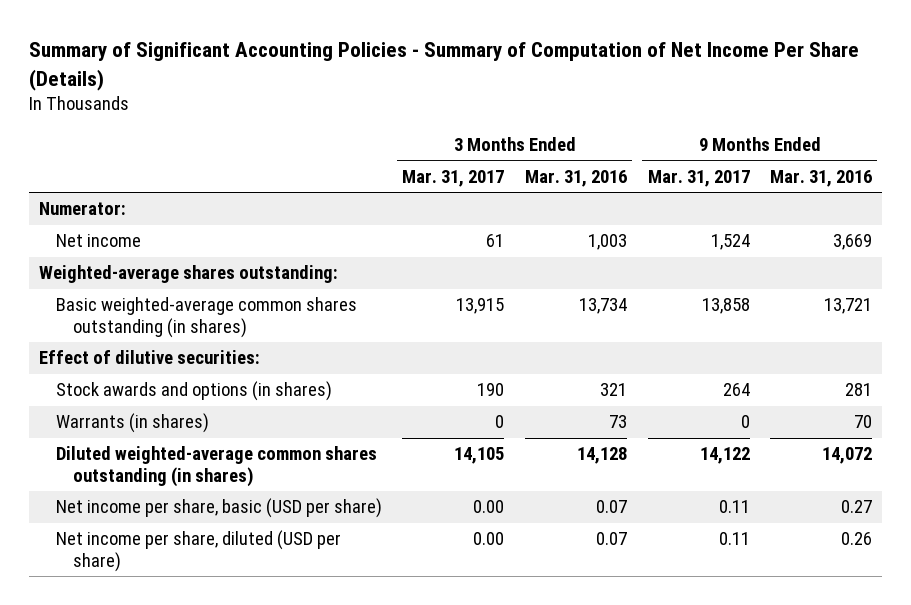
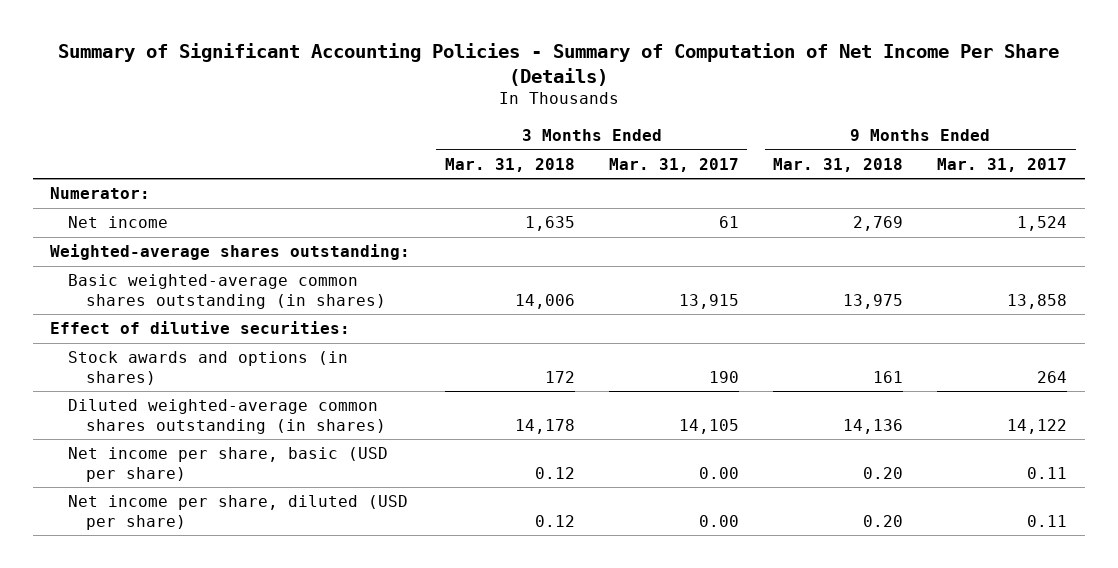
- | 3 Months Ended Mar. 31, 2017 | 3 Months Ended Mar. 31, 2016 | 9 Months Ended Mar. 31, 2017 | 9 Months Ended Mar. 31, 2016
+ | 3 Months Ended Mar. 31, 2018 | 3 Months Ended Mar. 31, 2017 | 9 Months Ended Mar. 31, 2018 | 9 Months Ended Mar. 31, 2017
- Warrants (in shares) | 0 | 73 | 0 | 70

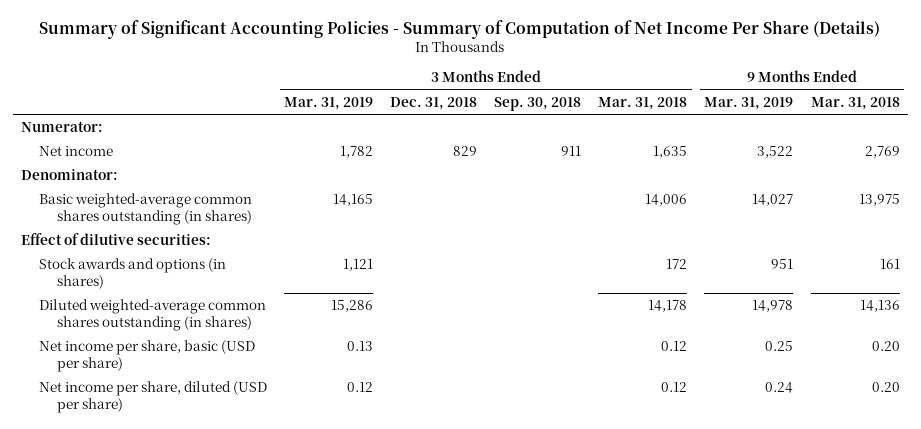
- | 3 Months Ended Mar. 31, 2018 | 3 Months Ended Mar. 31, 2017 | 9 Months Ended Mar. 31, 2018 | 9 Months Ended Mar. 31, 2017
+ | 3 Months Ended Mar. 31, 2019 | 3 Months Ended Dec. 31, 2018 | 3 Months Ended Sep. 30, 2018 | 3 Months Ended Mar. 31, 2018 | 9 Months Ended Mar. 31, 2019 | 9 Months Ended Mar. 31, 2018
- Weighted-average shares outstanding:
+ Denominator:

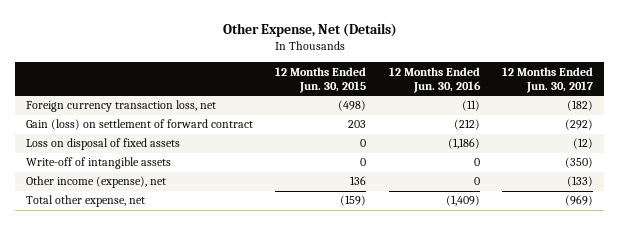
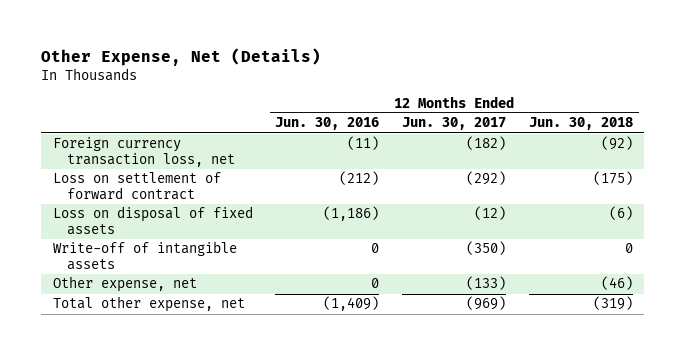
- | 12 Months Ended Jun. 30, 2015 | 12 Months Ended Jun. 30, 2016 | 12 Months Ended Jun. 30, 2017
+ | 12 Months Ended Jun. 30, 2016 | 12 Months Ended Jun. 30, 2017 | 12 Months Ended Jun. 30, 2018
- Gain (loss) on settlement of forward contract | 203 | (212) | (292)
+ Loss on settlement of forward contract | (212) | (292) | (175)
- Other income (expense), net | 136 | 0 | (133)
+ Other expense, net | 0 | (133) | (46)

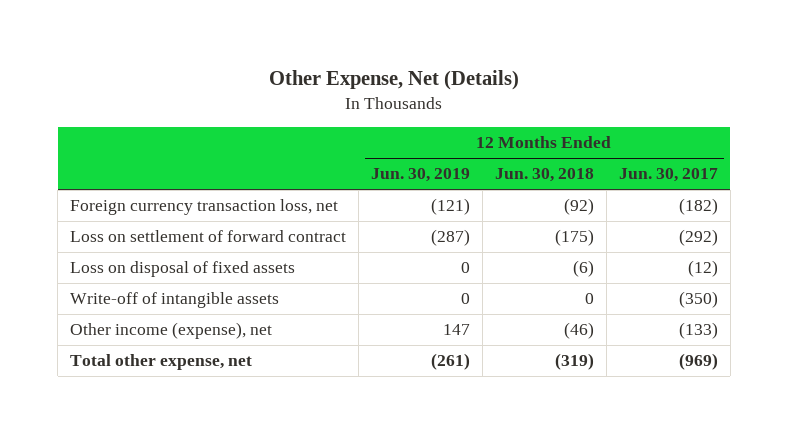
- | 12 Months Ended Jun. 30, 2016 | 12 Months Ended Jun. 30, 2017 | 12 Months Ended Jun. 30, 2018
+ | 12 Months Ended Jun. 30, 2019 | 12 Months Ended Jun. 30, 2018 | 12 Months Ended Jun. 30, 2017
- Other expense, net | 0 | (133) | (46)
+ Other income (expense), net | 147 | (46) | (133)

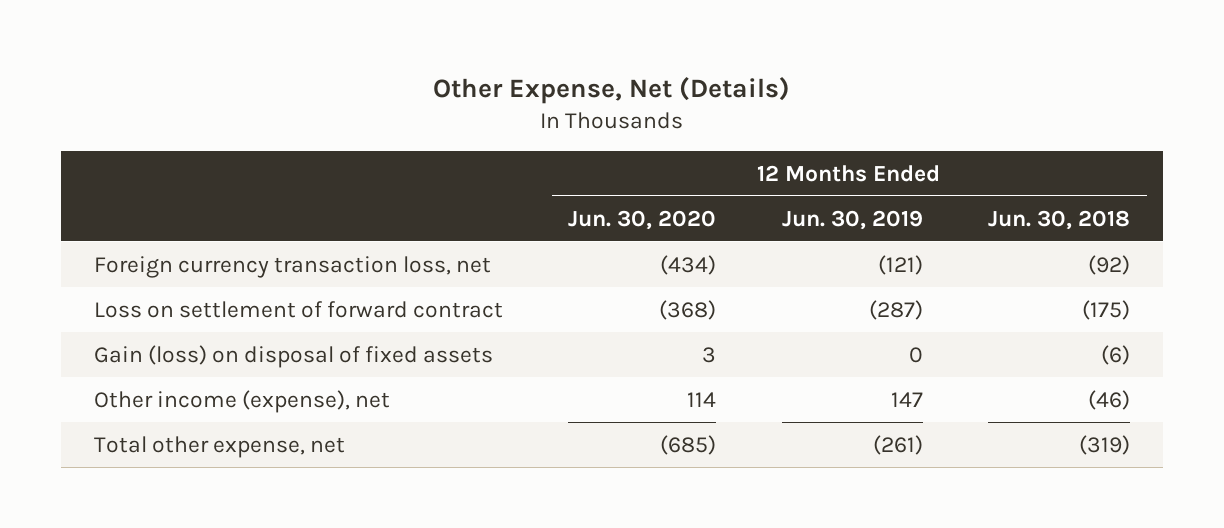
- | 12 Months Ended Jun. 30, 2019 | 12 Months Ended Jun. 30, 2018 | 12 Months Ended Jun. 30, 2017
+ | 12 Months Ended Jun. 30, 2020 | 12 Months Ended Jun. 30, 2019 | 12 Months Ended Jun. 30, 2018
- Loss on disposal of fixed assets | 0 | (6) | (12)
- Write-off of intangible assets | 0 | 0 | (350)
+ Gain (loss) on disposal of fixed assets | 3 | 0 | (6)

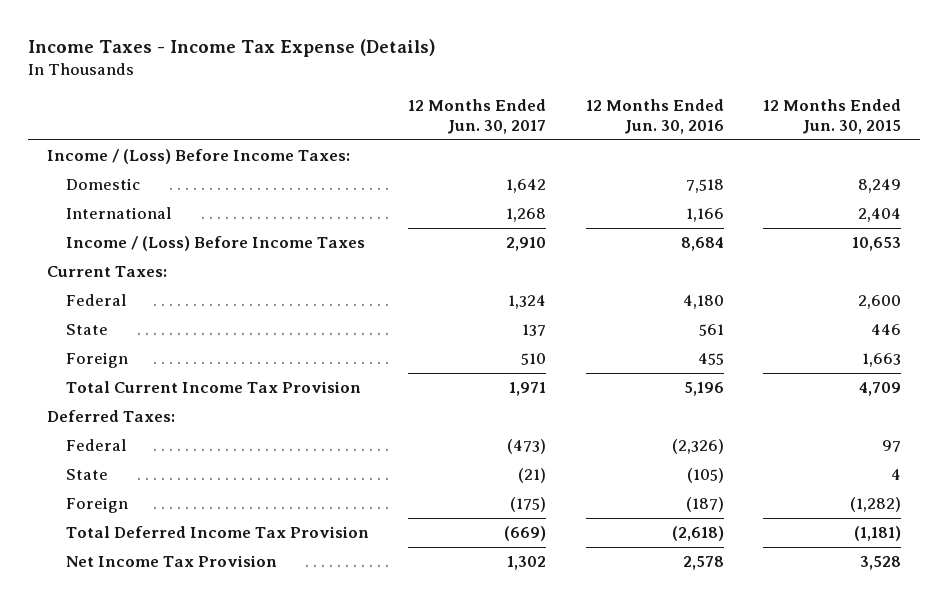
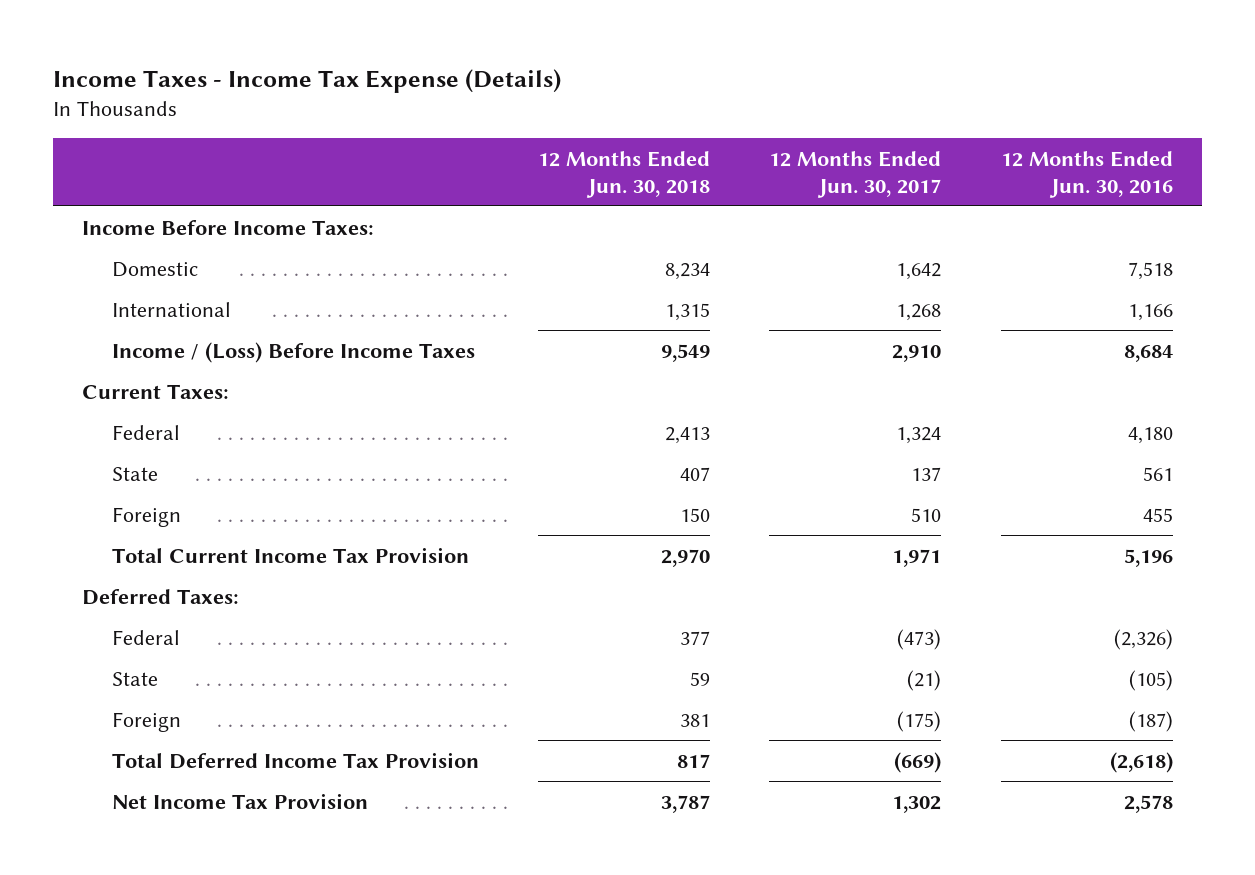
- | 12 Months Ended Jun. 30, 2017 | 12 Months Ended Jun. 30, 2016 | 12 Months Ended Jun. 30, 2015
+ | 12 Months Ended Jun. 30, 2018 | 12 Months Ended Jun. 30, 2017 | 12 Months Ended Jun. 30, 2016
- Income / (Loss) Before Income Taxes:
+ Income Before Income Taxes:

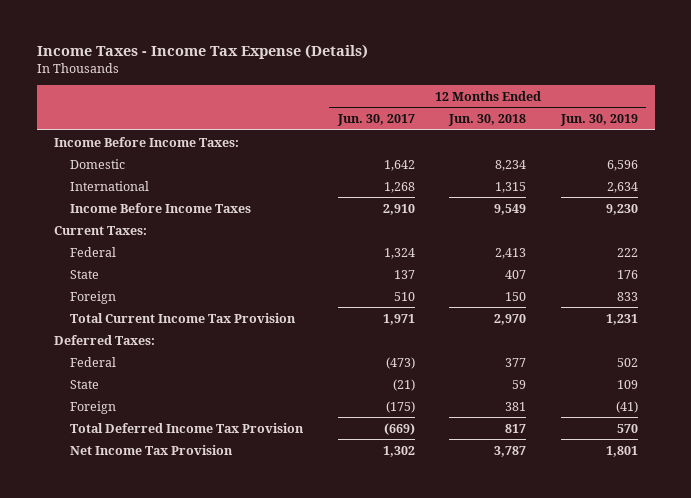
- | 12 Months Ended Jun. 30, 2018 | 12 Months Ended Jun. 30, 2017 | 12 Months Ended Jun. 30, 2016
+ | 12 Months Ended Jun. 30, 2017 | 12 Months Ended Jun. 30, 2018 | 12 Months Ended Jun. 30, 2019
- Income / (Loss) Before Income Taxes | 9,549 | 2,910 | 8,684
+ Income Before Income Taxes | 2,910 | 9,549 | 9,230

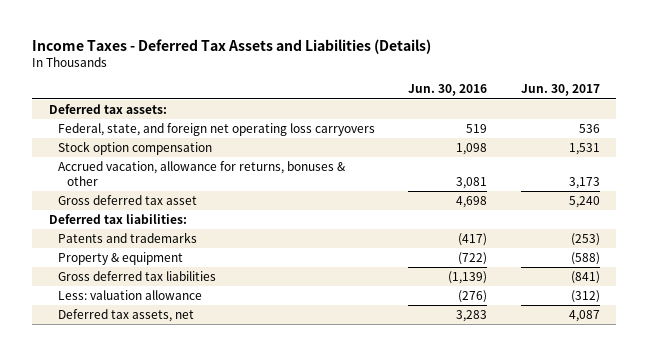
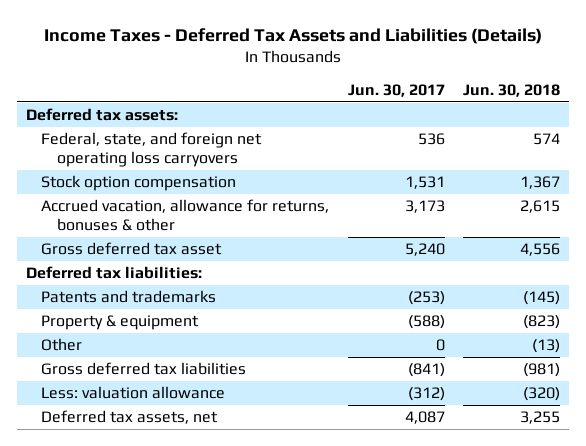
- | Jun. 30, 2016 | Jun. 30, 2017
+ | Jun. 30, 2017 | Jun. 30, 2018
+ Other | 0 | (13)

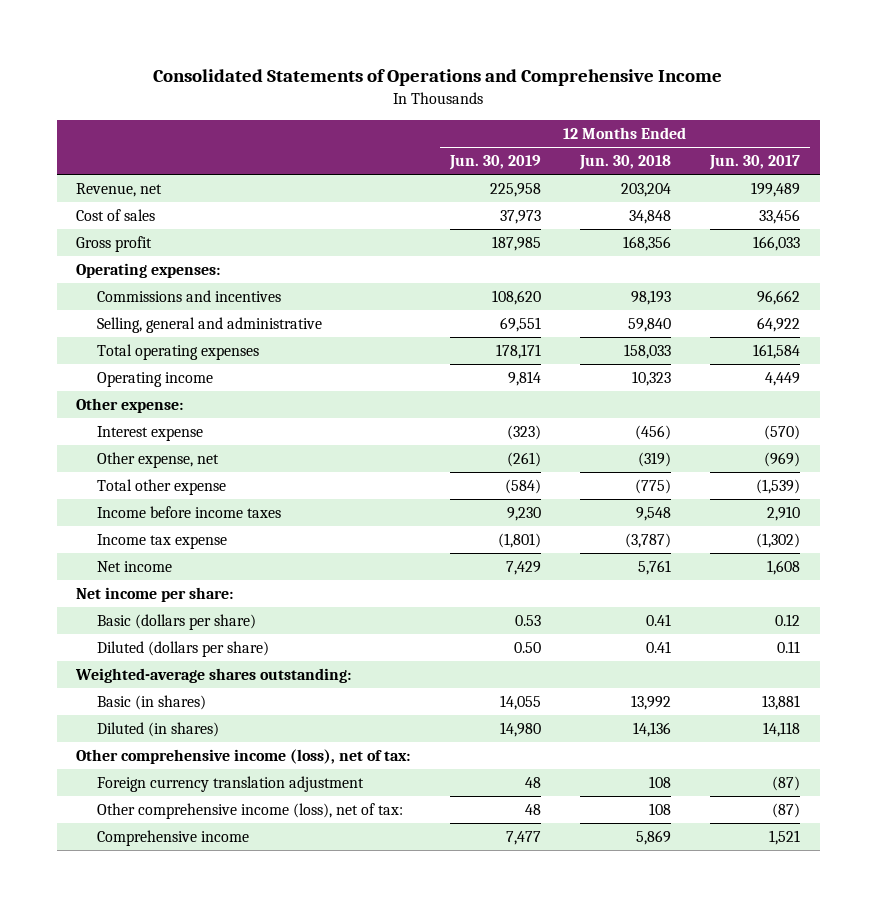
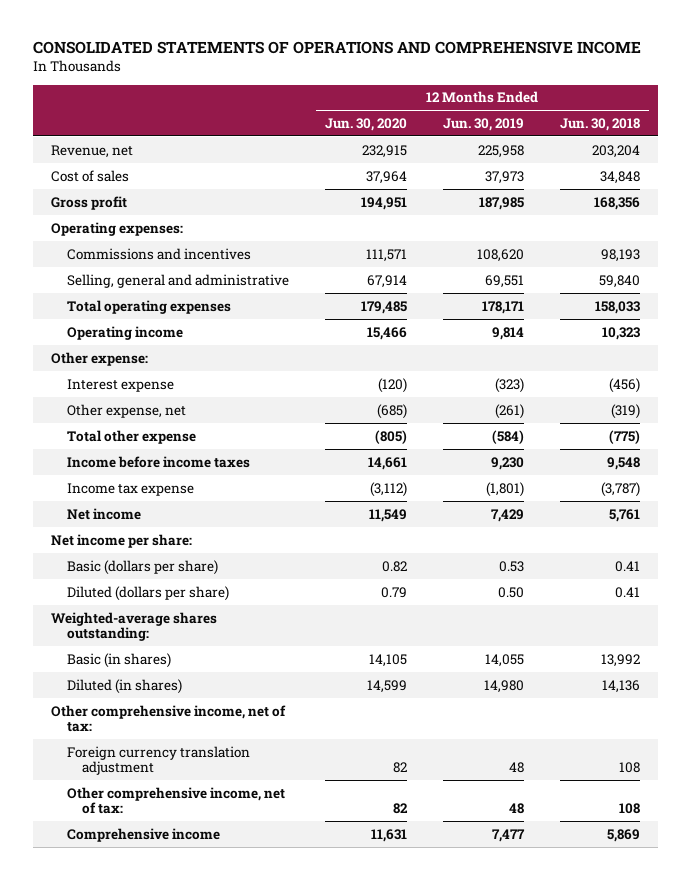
- Consolidated Statements of Operations and Comprehensive Income
+ CONSOLIDATED STATEMENTS OF OPERATIONS AND COMPREHENSIVE INCOME
- | 12 Months Ended Jun. 30, 2019 | 12 Months Ended Jun. 30, 2018 | 12 Months Ended Jun. 30, 2017
+ | 12 Months Ended Jun. 30, 2020 | 12 Months Ended Jun. 30, 2019 | 12 Months Ended Jun. 30, 2018
- Other comprehensive income (loss), net of tax:
+ Other comprehensive income, net of tax:
- Other comprehensive income (loss), net of tax: | 48 | 108 | (87)
+ Other comprehensive income, net of tax: | 82 | 48 | 108

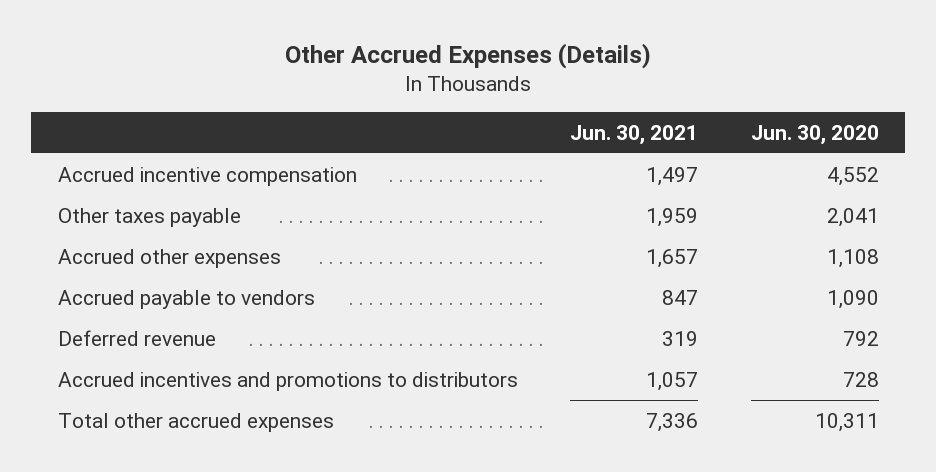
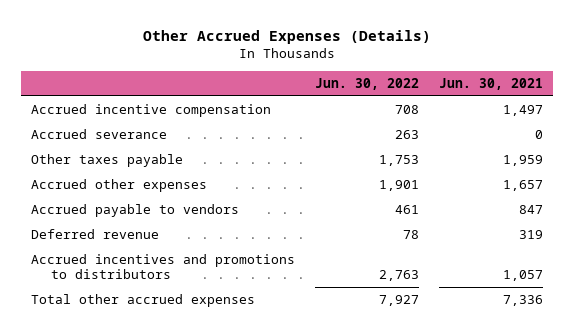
- | Jun. 30, 2021 | Jun. 30, 2020
+ | Jun. 30, 2022 | Jun. 30, 2021
+ Accrued severance | 263 | 0

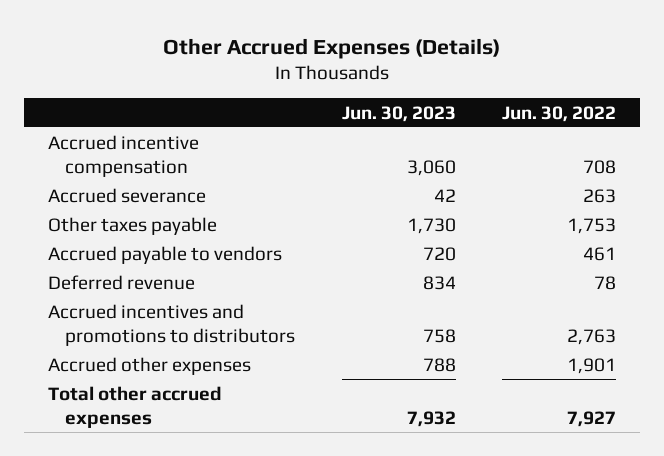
- | Jun. 30, 2022 | Jun. 30, 2021
+ | Jun. 30, 2023 | Jun. 30, 2022
moved down: Accrued other expenses | 788 | 1,901

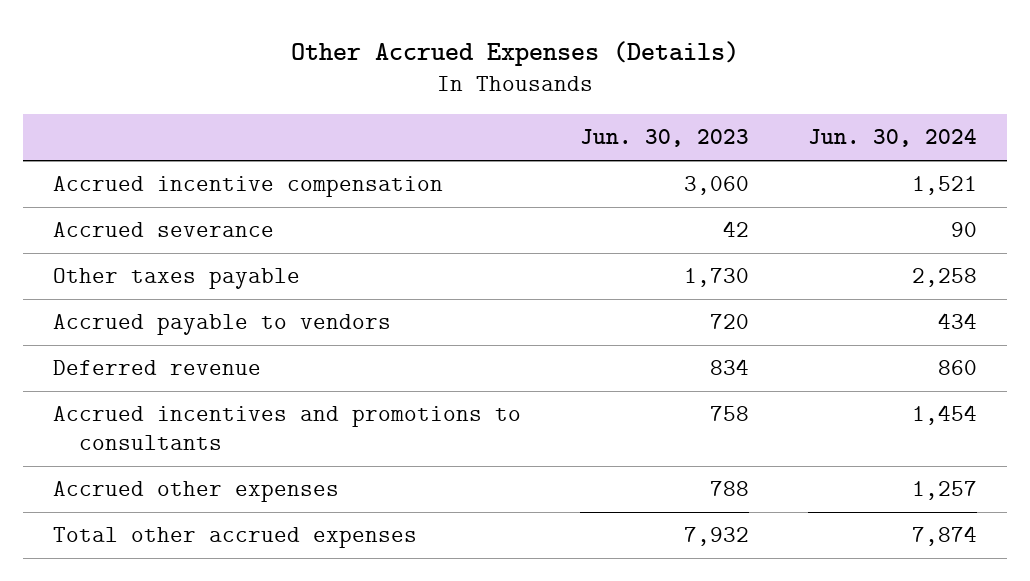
- | Jun. 30, 2023 | Jun. 30, 2022
+ | Jun. 30, 2023 | Jun. 30, 2024
- Accrued incentives and promotions to distributors | 758 | 2,763
+ Accrued incentives and promotions to consultants | 758 | 1,454

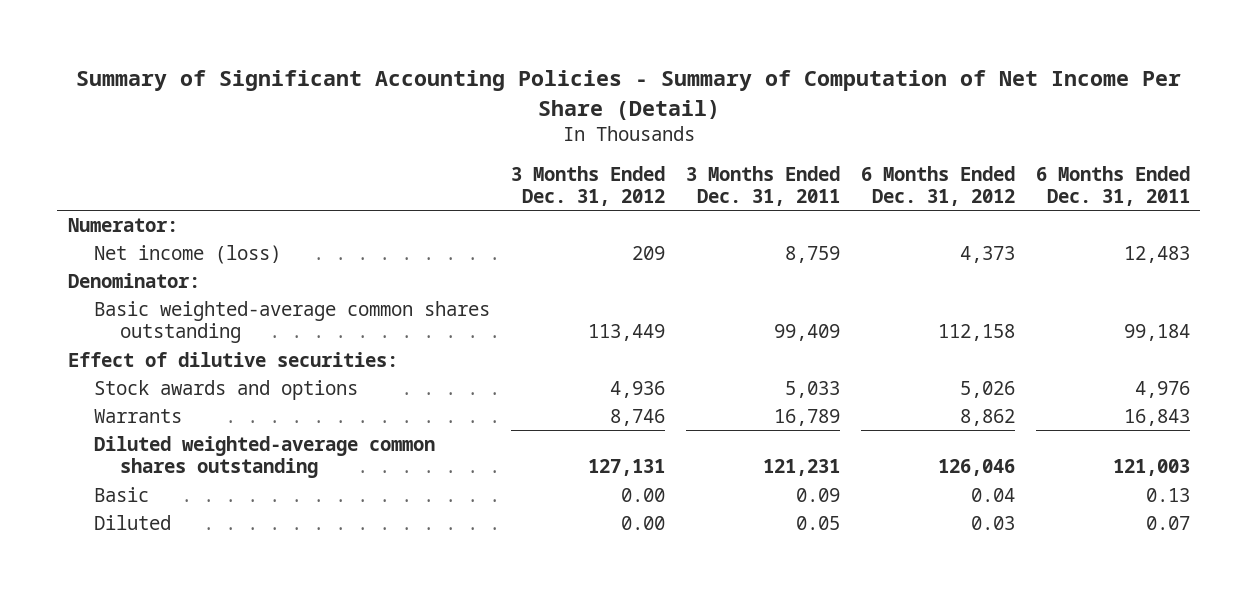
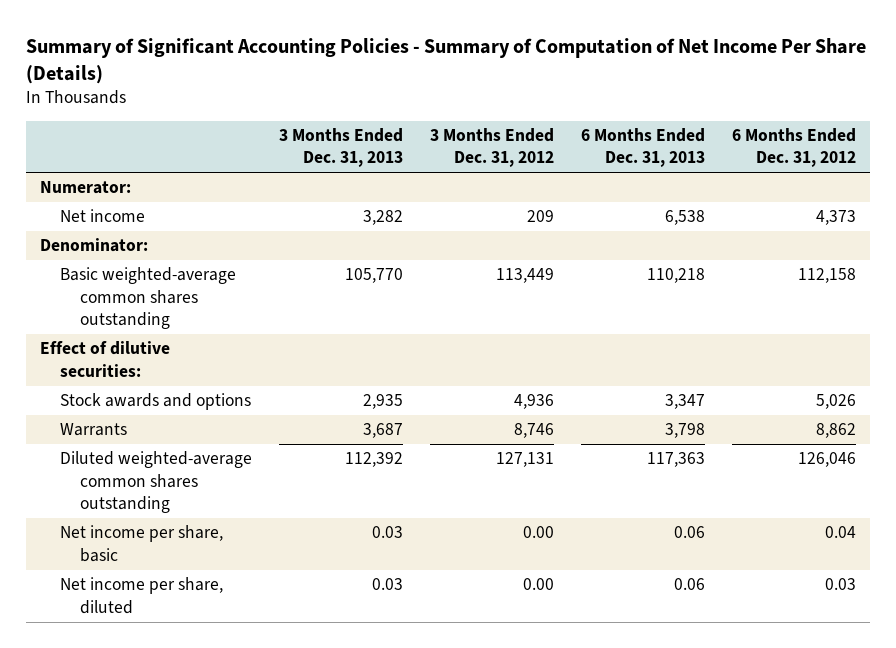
- Summary of Significant Accounting Policies - Summary of Computation of Net Income Per Share (Detail)
+ Summary of Significant Accounting Policies - Summary of Computation of Net Income Per Share (Details)
- | 3 Months Ended Dec. 31, 2012 | 3 Months Ended Dec. 31, 2011 | 6 Months Ended Dec. 31, 2012 | 6 Months Ended Dec. 31, 2011
+ | 3 Months Ended Dec. 31, 2013 | 3 Months Ended Dec. 31, 2012 | 6 Months Ended Dec. 31, 2013 | 6 Months Ended Dec. 31, 2012
- Net income (loss) | 209 | 8,759 | 4,373 | 12,483
+ Net income | 3,282 | 209 | 6,538 | 4,373
- Basic | 0.00 | 0.09 | 0.04 | 0.13
- Diluted | 0.00 | 0.05 | 0.03 | 0.07
+ Net income per share, basic | 0.03 | 0.00 | 0.06 | 0.04
+ Net income per share, diluted | 0.03 | 0.00 | 0.06 | 0.03

